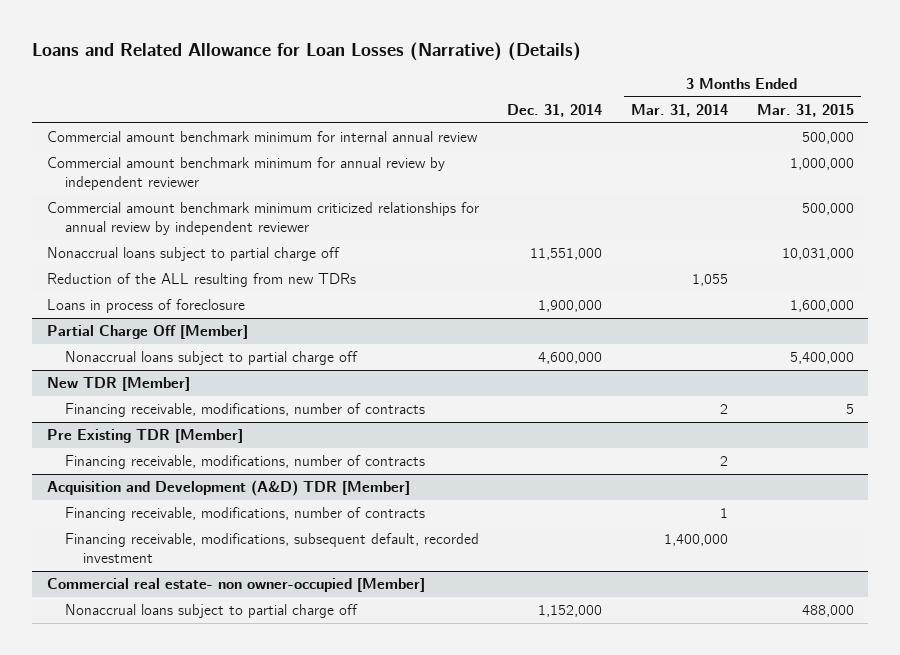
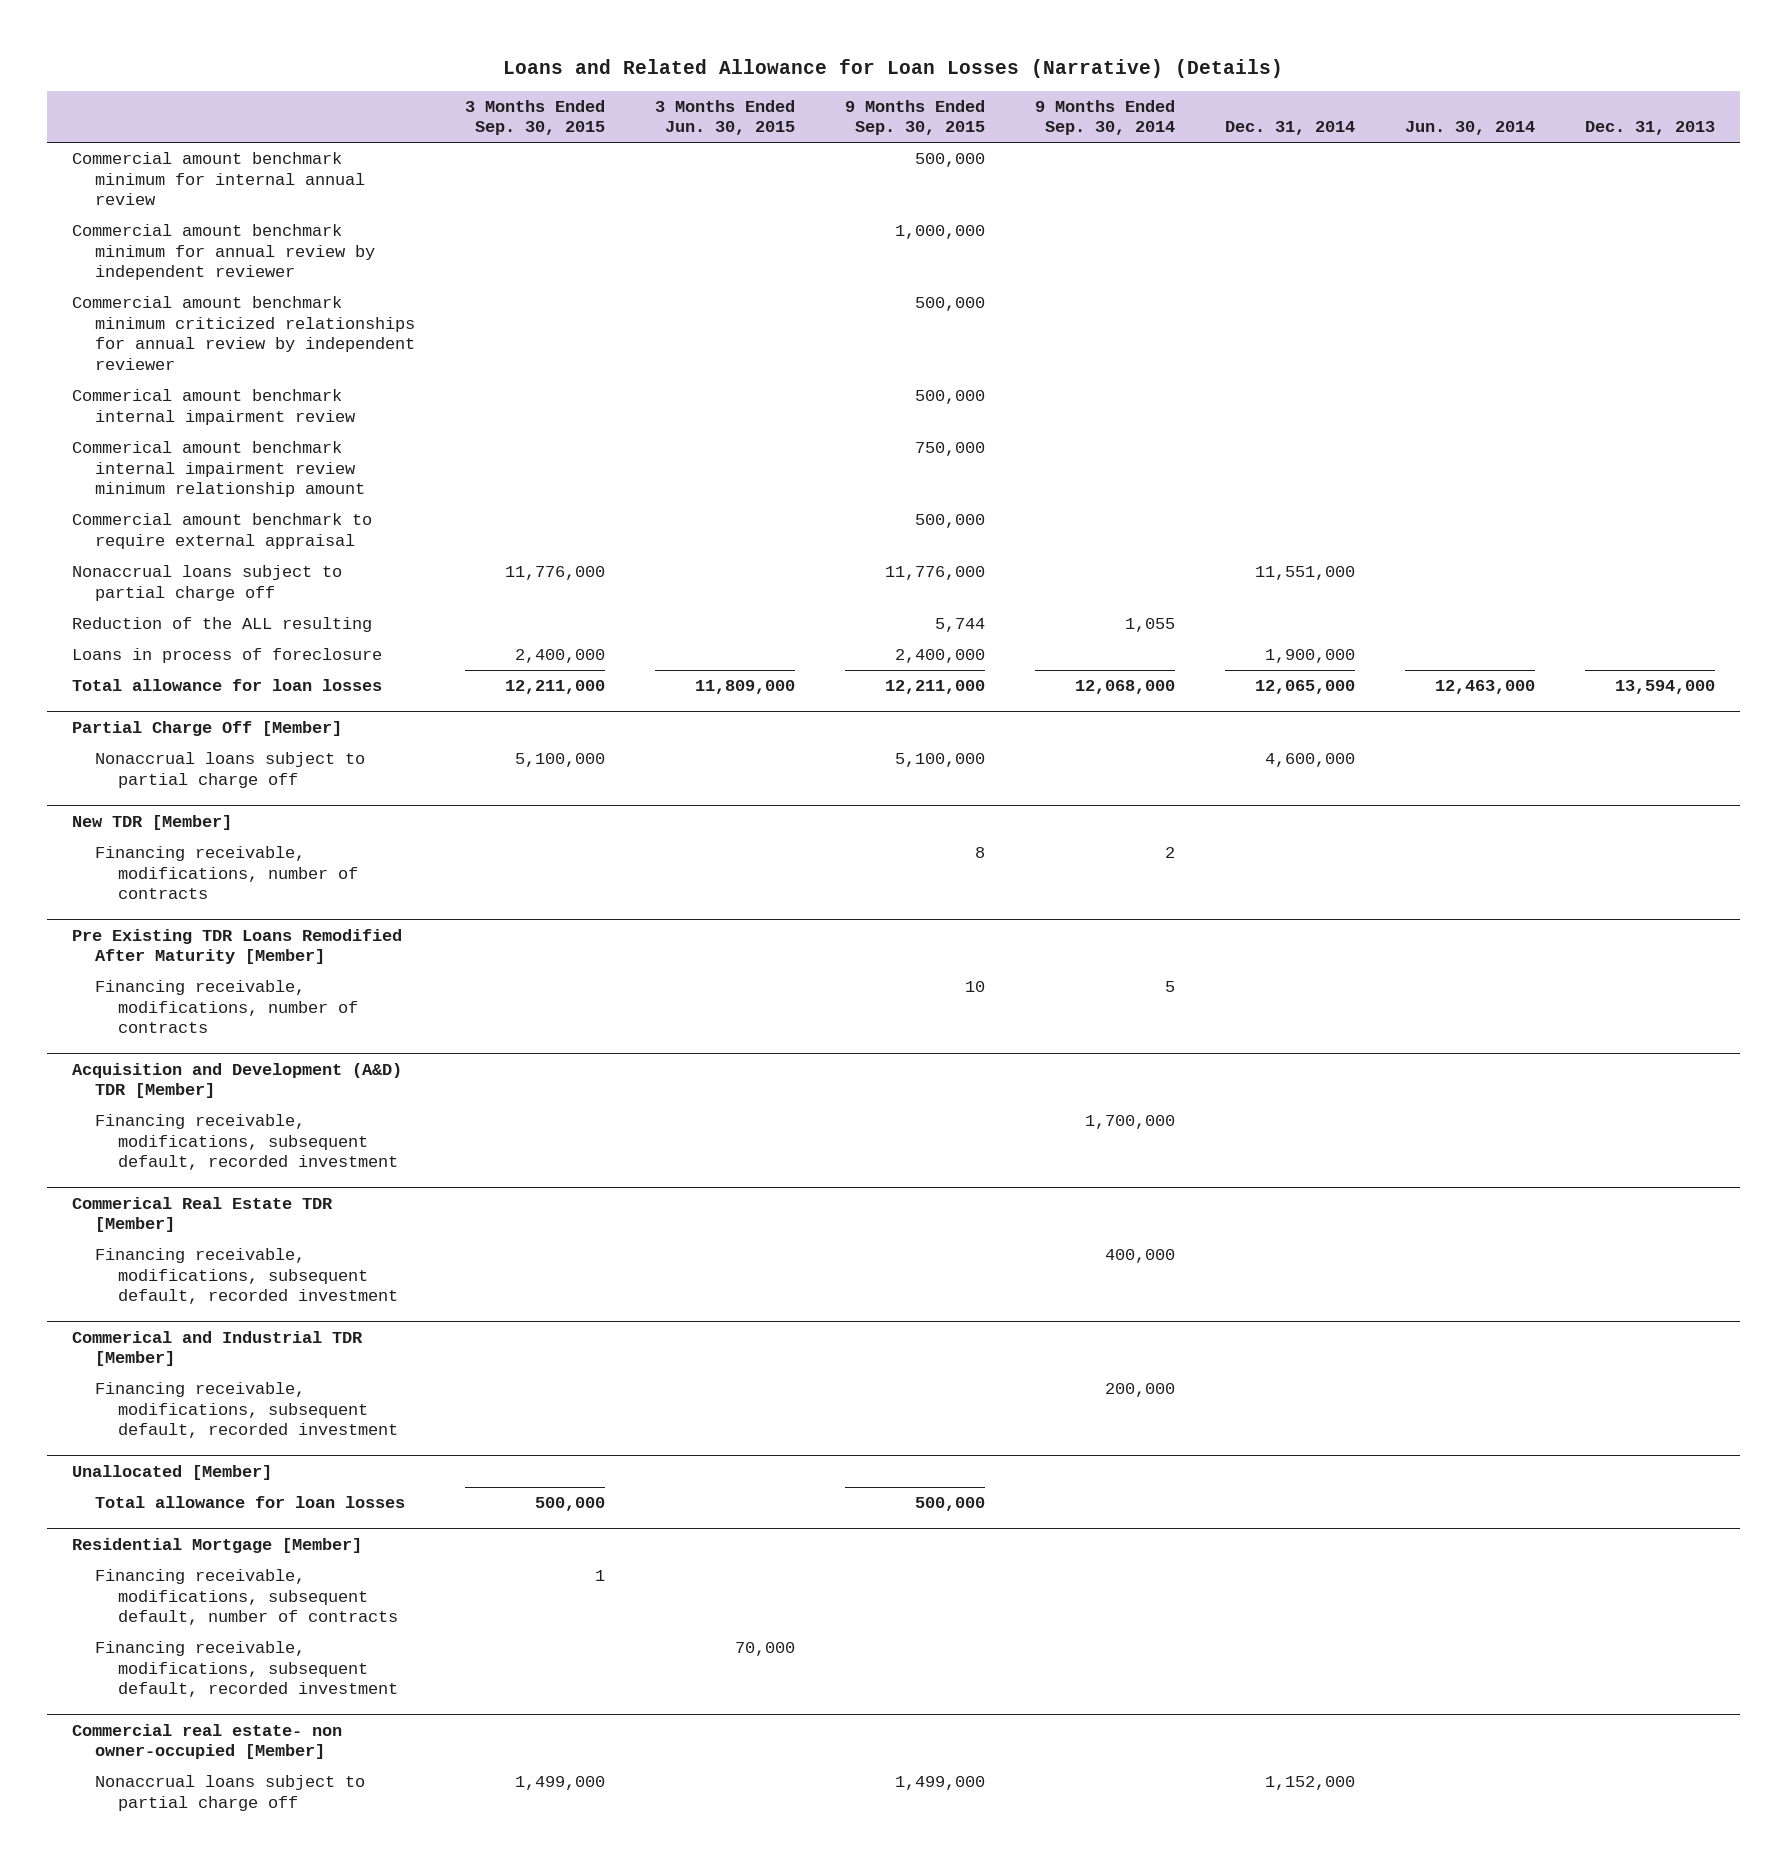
- | Dec. 31, 2014 | 3 Months Ended Mar. 31, 2014 | 3 Months Ended Mar. 31, 2015
+ | 3 Months Ended Sep. 30, 2015 | 3 Months Ended Jun. 30, 2015 | 9 Months Ended Sep. 30, 2015 | 9 Months Ended Sep. 30, 2014 | Dec. 31, 2014 | Jun. 30, 2014 | Dec. 31, 2013
+ Commerical amount benchmark internal impairment review | | | 500,000 | | | |
+ Commerical amount benchmark internal impairment review minimum relationship amount | | | 750,000 | | | |
+ Commercial amount benchmark to require external appraisal | | | 500,000 | | | |
- Reduction of the ALL resulting from new TDRs | | 1,055 |
+ Reduction of the ALL resulting | | | 5,744 | 1,055 | | |
+ Total allowance for loan losses | 12,211,000 | 11,809,000 | 12,211,000 | 12,068,000 | 12,065,000 | 12,463,000 | 13,594,000
- Pre Existing TDR [Member]
- Financing receivable, modifications, number of contracts | | 2 |
+ Pre Existing TDR Loans Remodified After Maturity [Member]
+ Financing receivable, modifications, number of contracts | | | 10 | 5 | | |
@ Acquisition and Development (A&D) TDR [Member]
- Financing receivable, modifications, number of contracts | | 1 |
+ Commerical Real Estate TDR [Member]
+ Financing receivable, modifications, subsequent default, recorded investment | | | | 400,000 | | |
+ Commerical and Industrial TDR [Member]
+ Financing receivable, modifications, subsequent default, recorded investment | | | | 200,000 | | |
+ Unallocated [Member]
+ Total allowance for loan losses | 500,000 | | 500,000 | | | |
+ Residential Mortgage [Member]
+ Financing receivable, modifications, subsequent default, number of contracts | 1 | | | | | |
+ Financing receivable, modifications, subsequent default, recorded investment | | 70,000 | | | | |

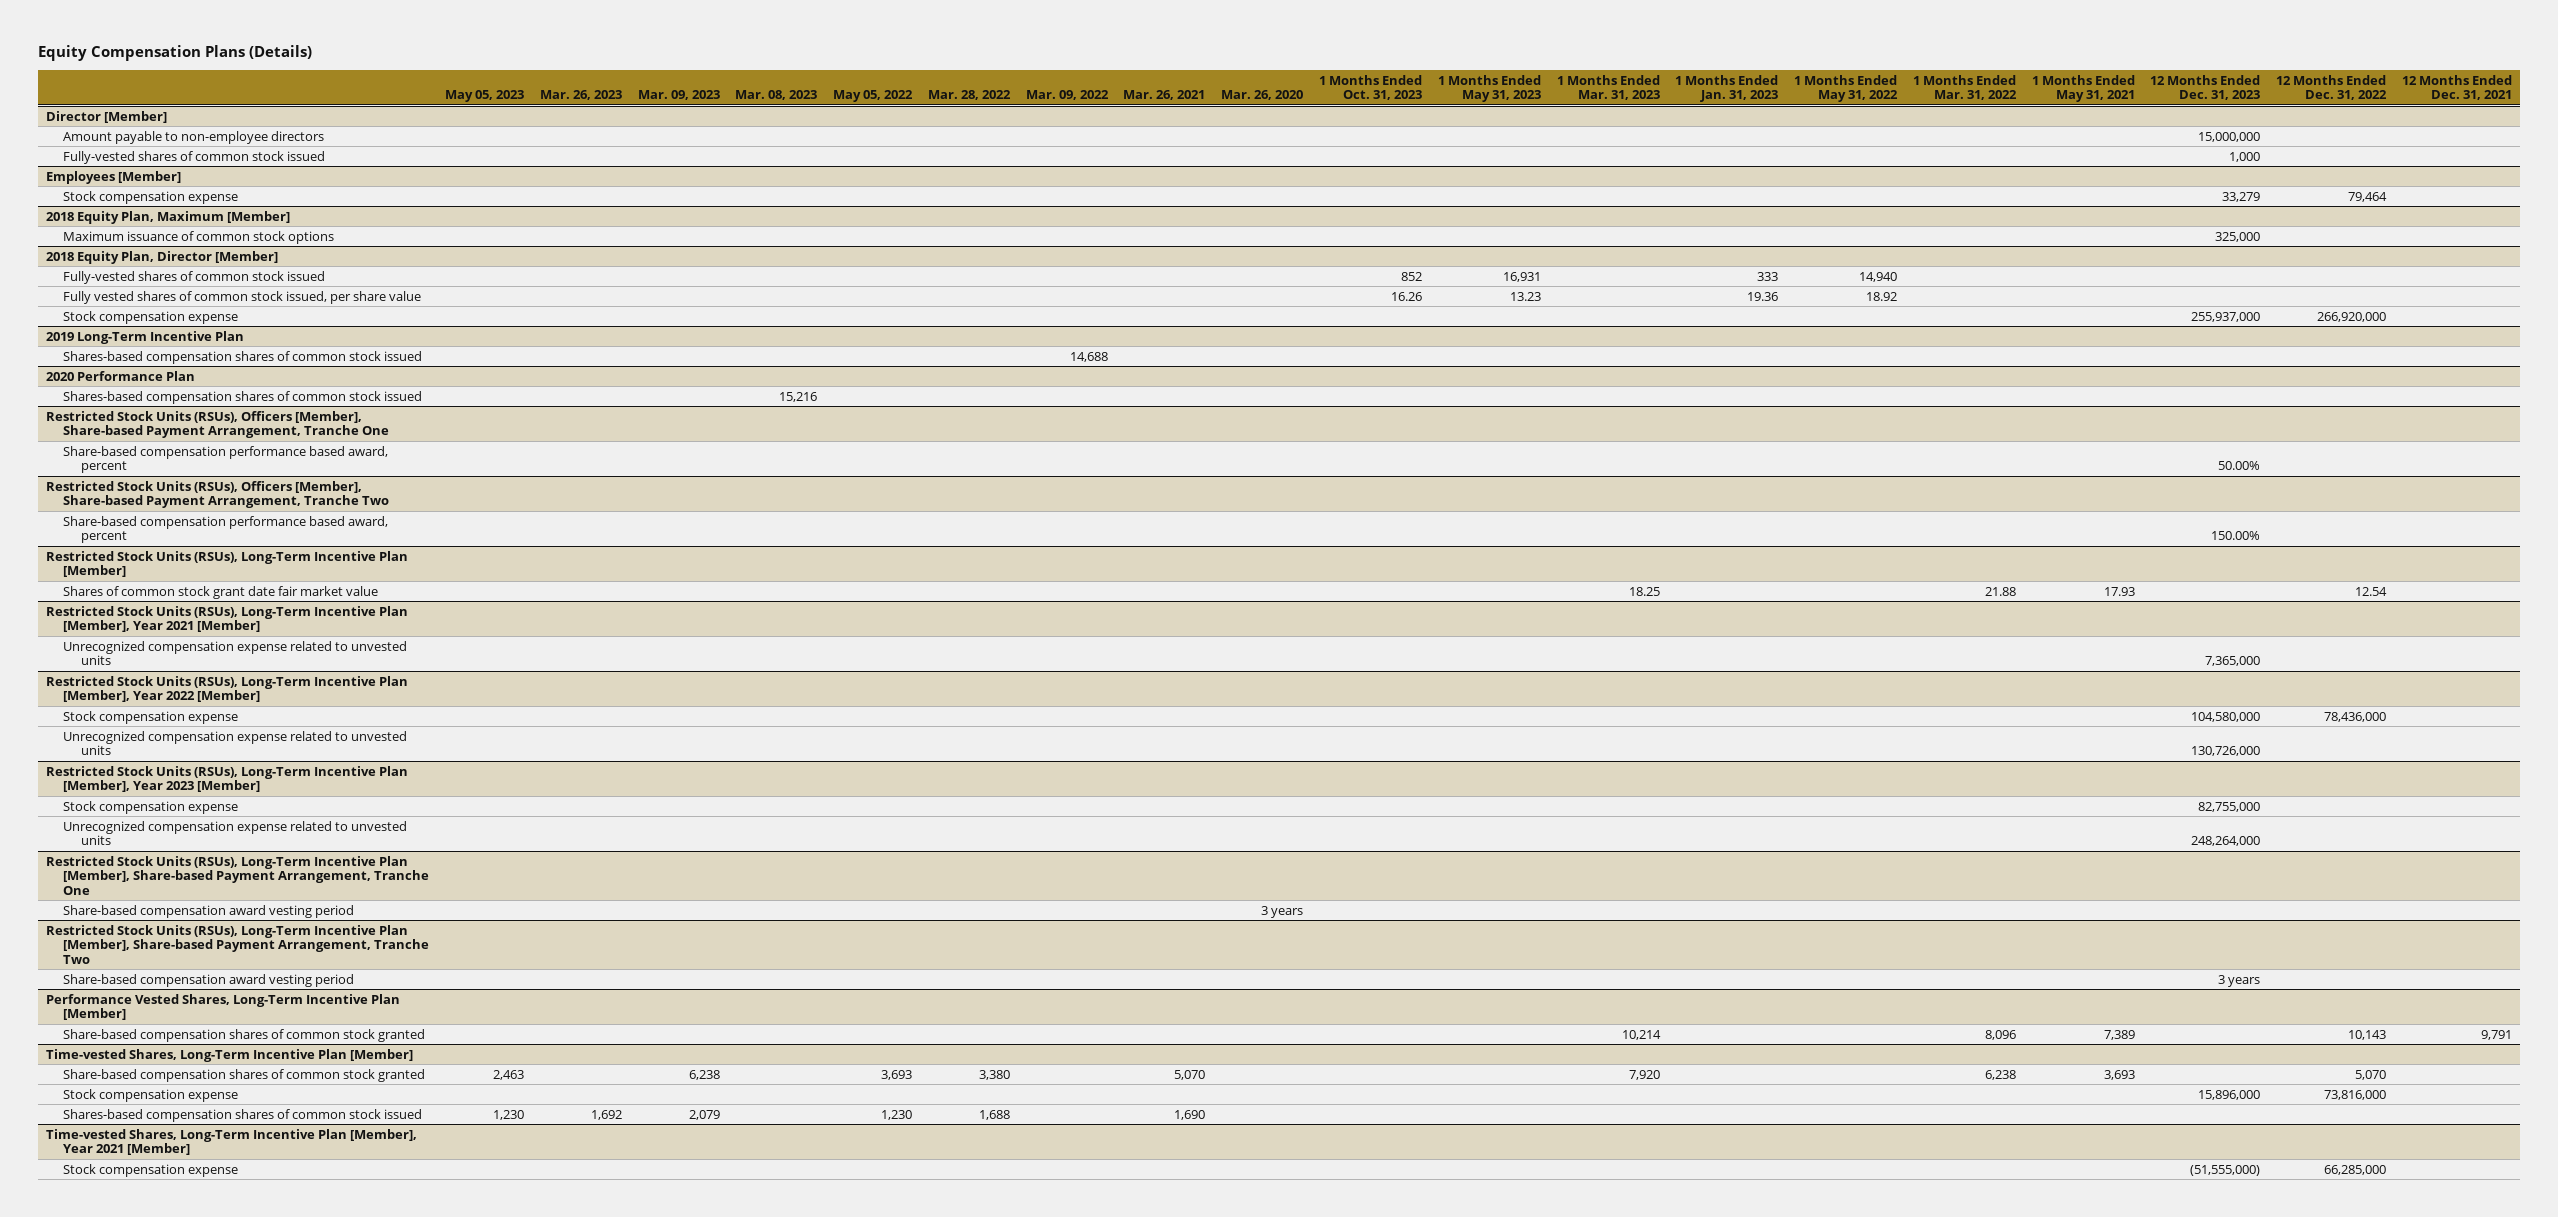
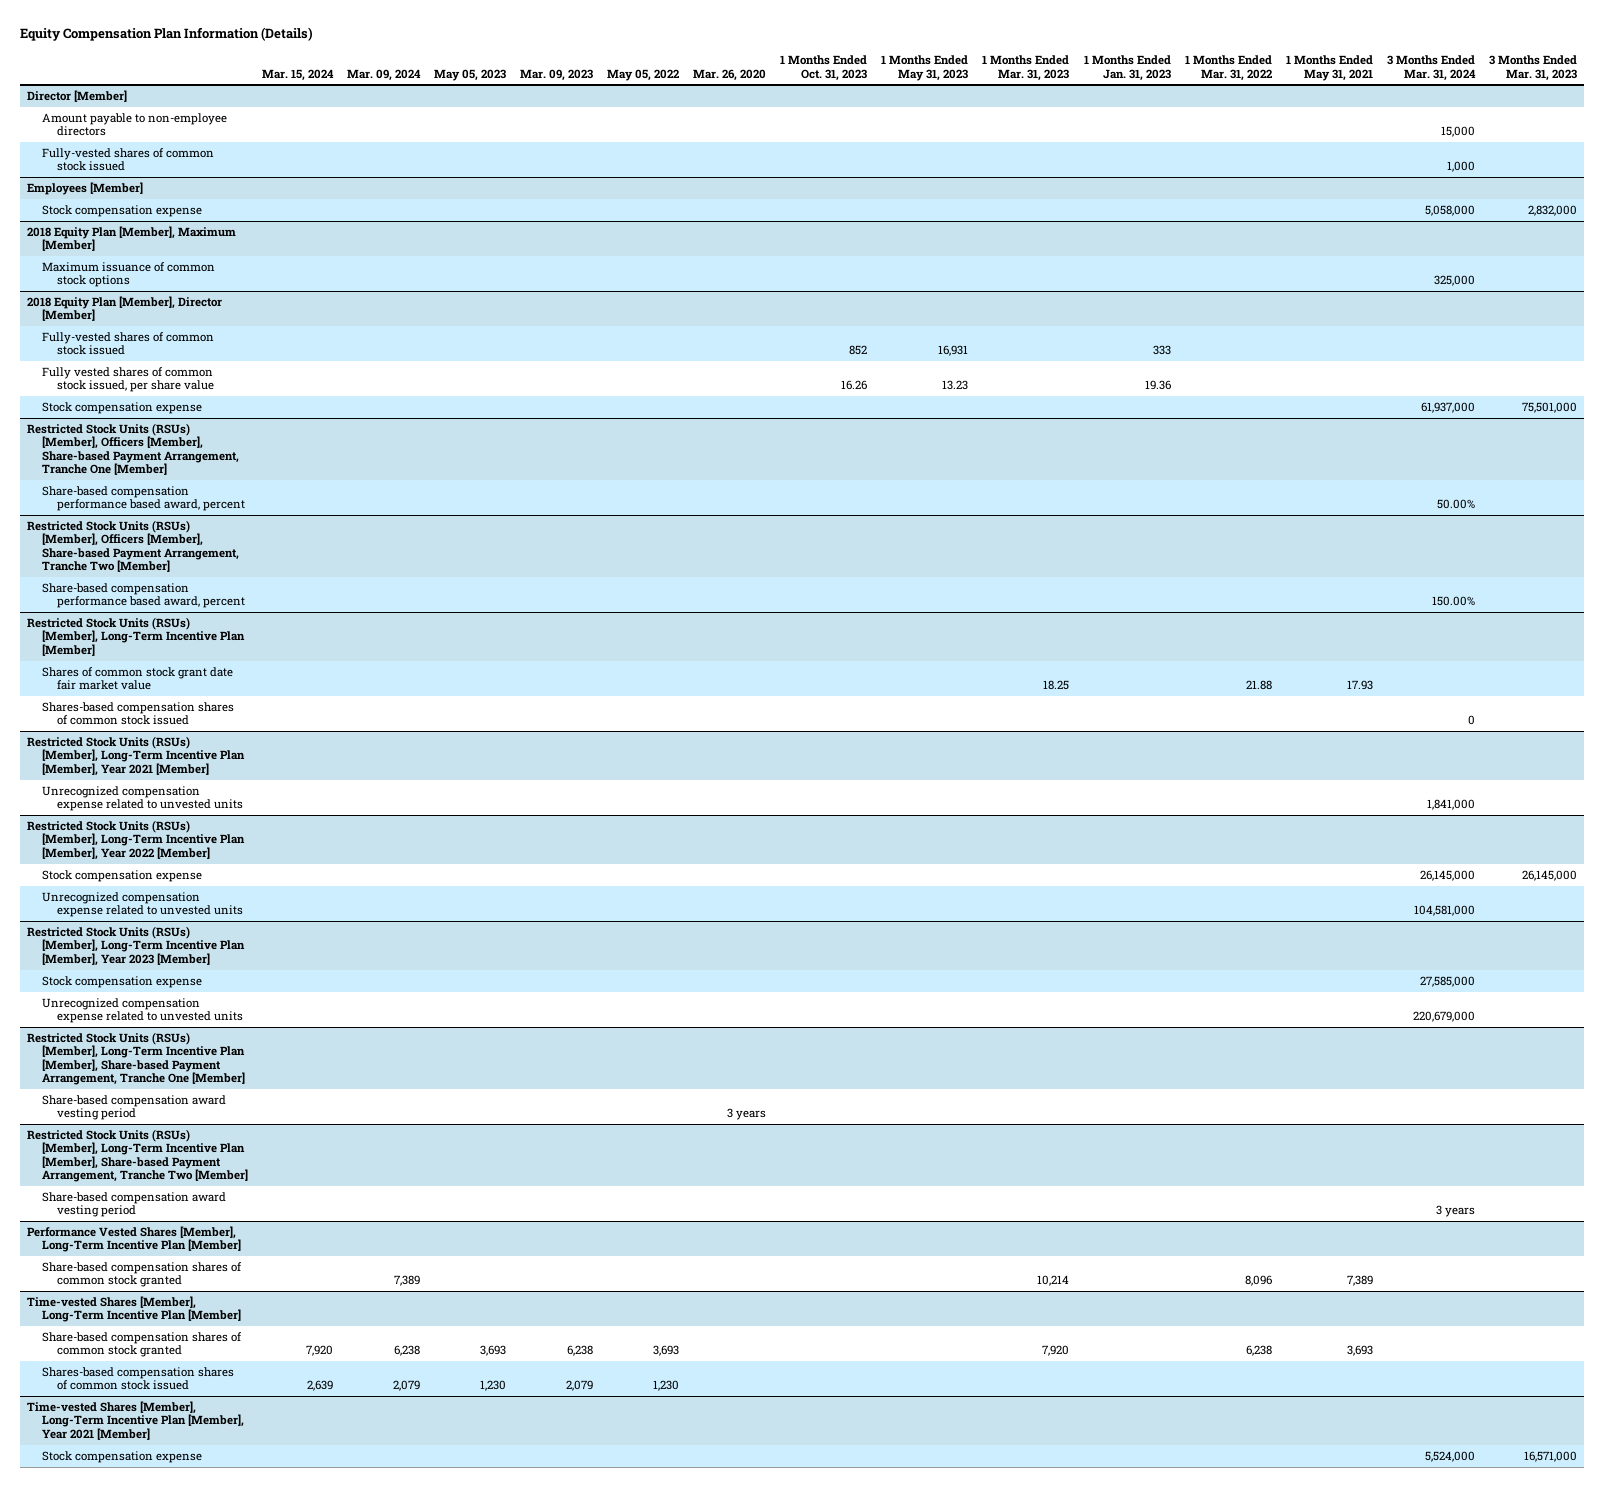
- Equity Compensation Plans (Details)
+ Equity Compensation Plan Information (Details)
- | May 05, 2023 | Mar. 26, 2023 | Mar. 09, 2023 | Mar. 08, 2023 | May 05, 2022 | Mar. 28, 2022 | Mar. 09, 2022 | Mar. 26, 2021 | Mar. 26, 2020 | 1 Months Ended Oct. 31, 2023 | 1 Months Ended May 31, 2023 | 1 Months Ended Mar. 31, 2023 | 1 Months Ended Jan. 31, 2023 | 1 Months Ended May 31, 2022 | 1 Months Ended Mar. 31, 2022 | 1 Months Ended May 31, 2021 | 12 Months Ended Dec. 31, 2023 | 12 Months Ended Dec. 31, 2022 | 12 Months Ended Dec. 31, 2021
+ | Mar. 15, 2024 | Mar. 09, 2024 | May 05, 2023 | Mar. 09, 2023 | May 05, 2022 | Mar. 26, 2020 | 1 Months Ended Oct. 31, 2023 | 1 Months Ended May 31, 2023 | 1 Months Ended Mar. 31, 2023 | 1 Months Ended Jan. 31, 2023 | 1 Months Ended Mar. 31, 2022 | 1 Months Ended May 31, 2021 | 3 Months Ended Mar. 31, 2024 | 3 Months Ended Mar. 31, 2023
- 2018 Equity Plan, Maximum [Member]
+ 2018 Equity Plan [Member], Maximum [Member]
- 2018 Equity Plan, Director [Member]
+ 2018 Equity Plan [Member], Director [Member]
- 2019 Long-Term Incentive Plan
- Shares-based compensation shares of common stock issued | | | | | | | 14,688 | | | | | | | | | | | |
- 2020 Performance Plan
- Shares-based compensation shares of common stock issued | | | | 15,216 | | | | | | | | | | | | | | |
- Restricted Stock Units (RSUs), Officers [Member], Share-based Payment Arrangement, Tranche One
+ Restricted Stock Units (RSUs) [Member], Officers [Member], Share-based Payment Arrangement, Tranche One [Member]
- Restricted Stock Units (RSUs), Officers [Member], Share-based Payment Arrangement, Tranche Two
+ Restricted Stock Units (RSUs) [Member], Officers [Member], Share-based Payment Arrangement, Tranche Two [Member]
- Restricted Stock Units (RSUs), Long-Term Incentive Plan [Member]
+ Restricted Stock Units (RSUs) [Member], Long-Term Incentive Plan [Member]
- Restricted Stock Units (RSUs), Long-Term Incentive Plan [Member], Year 2021 [Member]
+ Shares-based compensation shares of common stock issued | | | | | | | | | | | | | 0 |
+ Restricted Stock Units (RSUs) [Member], Long-Term Incentive Plan [Member], Year 2021 [Member]
- Restricted Stock Units (RSUs), Long-Term Incentive Plan [Member], Year 2022 [Member]
+ Restricted Stock Units (RSUs) [Member], Long-Term Incentive Plan [Member], Year 2022 [Member]
- Restricted Stock Units (RSUs), Long-Term Incentive Plan [Member], Year 2023 [Member]
+ Restricted Stock Units (RSUs) [Member], Long-Term Incentive Plan [Member], Year 2023 [Member]
- Restricted Stock Units (RSUs), Long-Term Incentive Plan [Member], Share-based Payment Arrangement, Tranche One
+ Restricted Stock Units (RSUs) [Member], Long-Term Incentive Plan [Member], Share-based Payment Arrangement, Tranche One [Member]
- Restricted Stock Units (RSUs), Long-Term Incentive Plan [Member], Share-based Payment Arrangement, Tranche Two
+ Restricted Stock Units (RSUs) [Member], Long-Term Incentive Plan [Member], Share-based Payment Arrangement, Tranche Two [Member]
- Performance Vested Shares, Long-Term Incentive Plan [Member]
+ Performance Vested Shares [Member], Long-Term Incentive Plan [Member]
- Time-vested Shares, Long-Term Incentive Plan [Member]
- Share-based compensation shares of common stock granted | 2,463 | | 6,238 | | 3,693 | 3,380 | | 5,070 | | | | 7,920 | | | 6,238 | 3,693 | | 5,070 |
- Stock compensation expense | | | | | | | | | | | | | | | | | 15,896,000 | 73,816,000 |
+ Time-vested Shares [Member], Long-Term Incentive Plan [Member]
+ Share-based compensation shares of common stock granted | 7,920 | 6,238 | 3,693 | 6,238 | 3,693 | | | | 7,920 | | 6,238 | 3,693 | |
- Time-vested Shares, Long-Term Incentive Plan [Member], Year 2021 [Member]
+ Time-vested Shares [Member], Long-Term Incentive Plan [Member], Year 2021 [Member]

